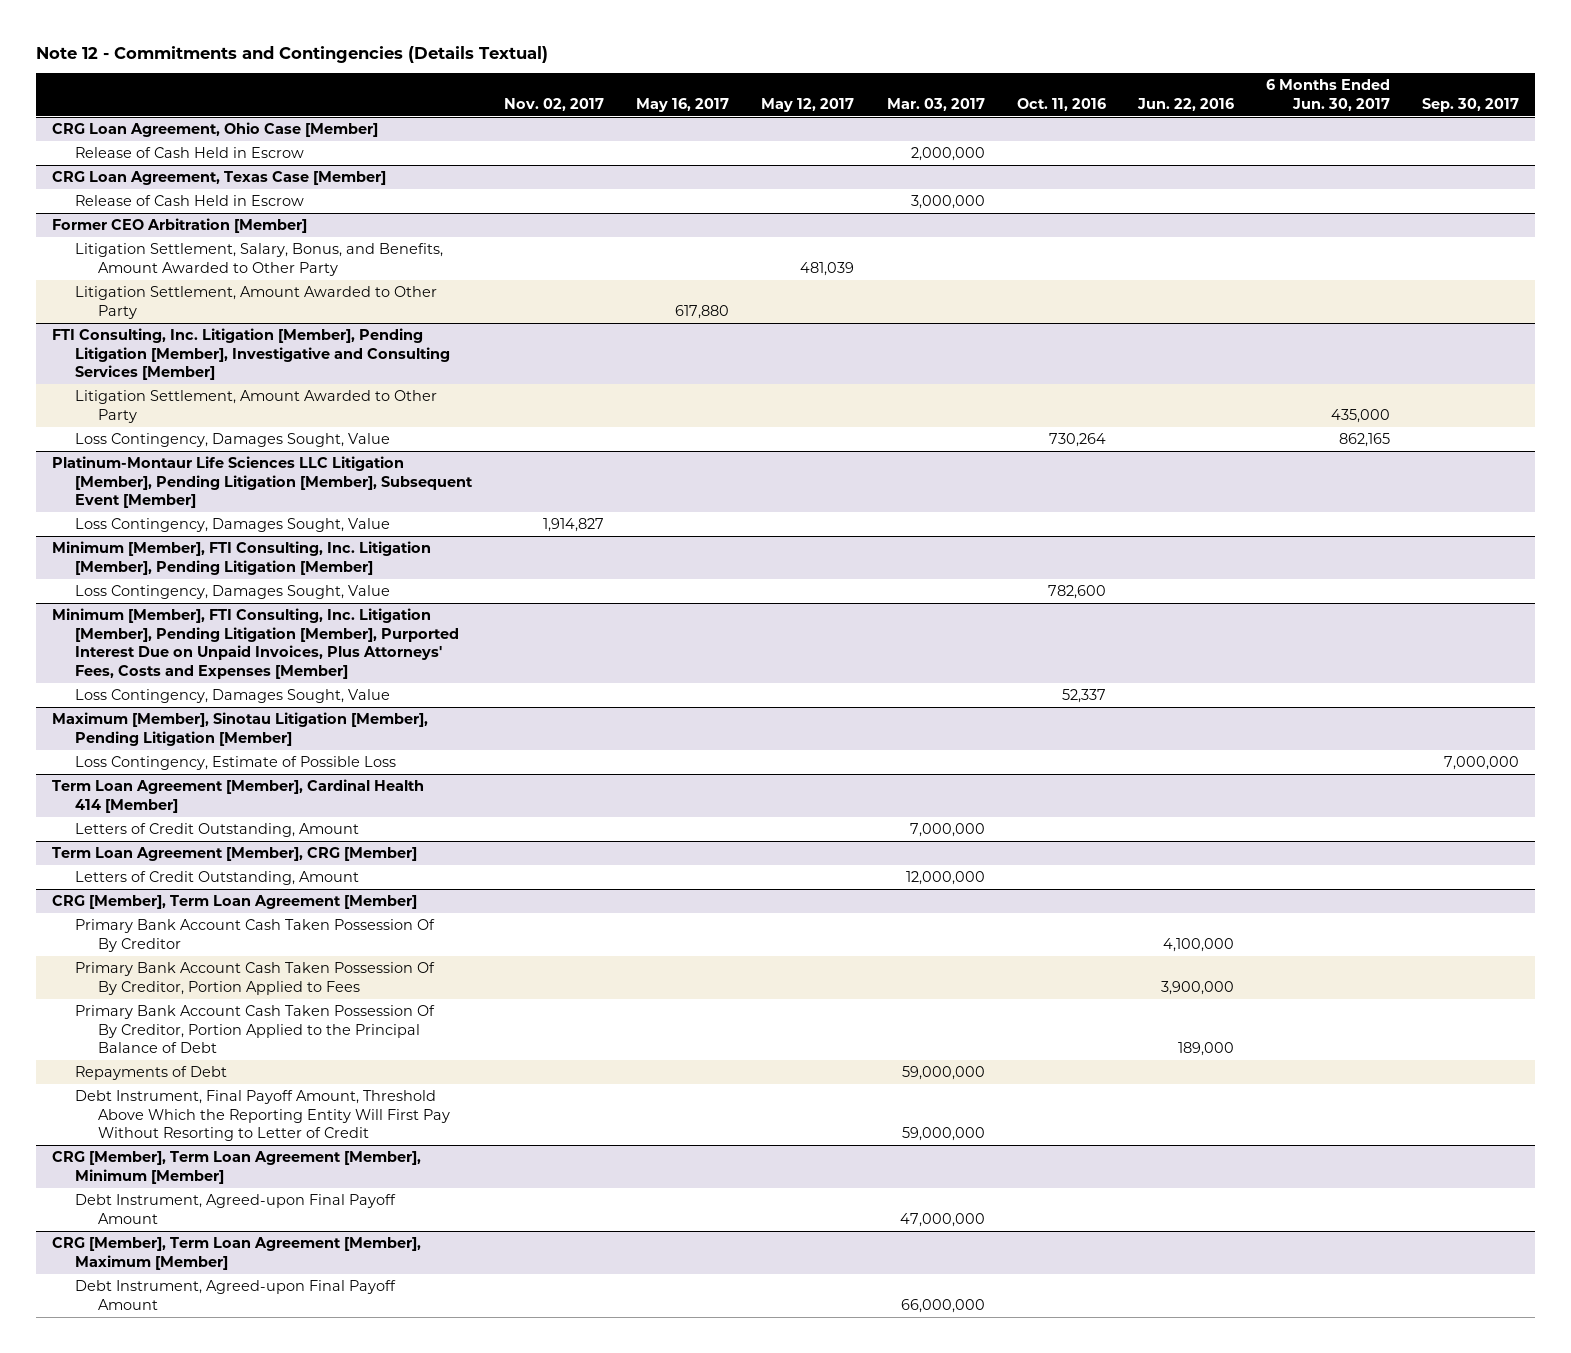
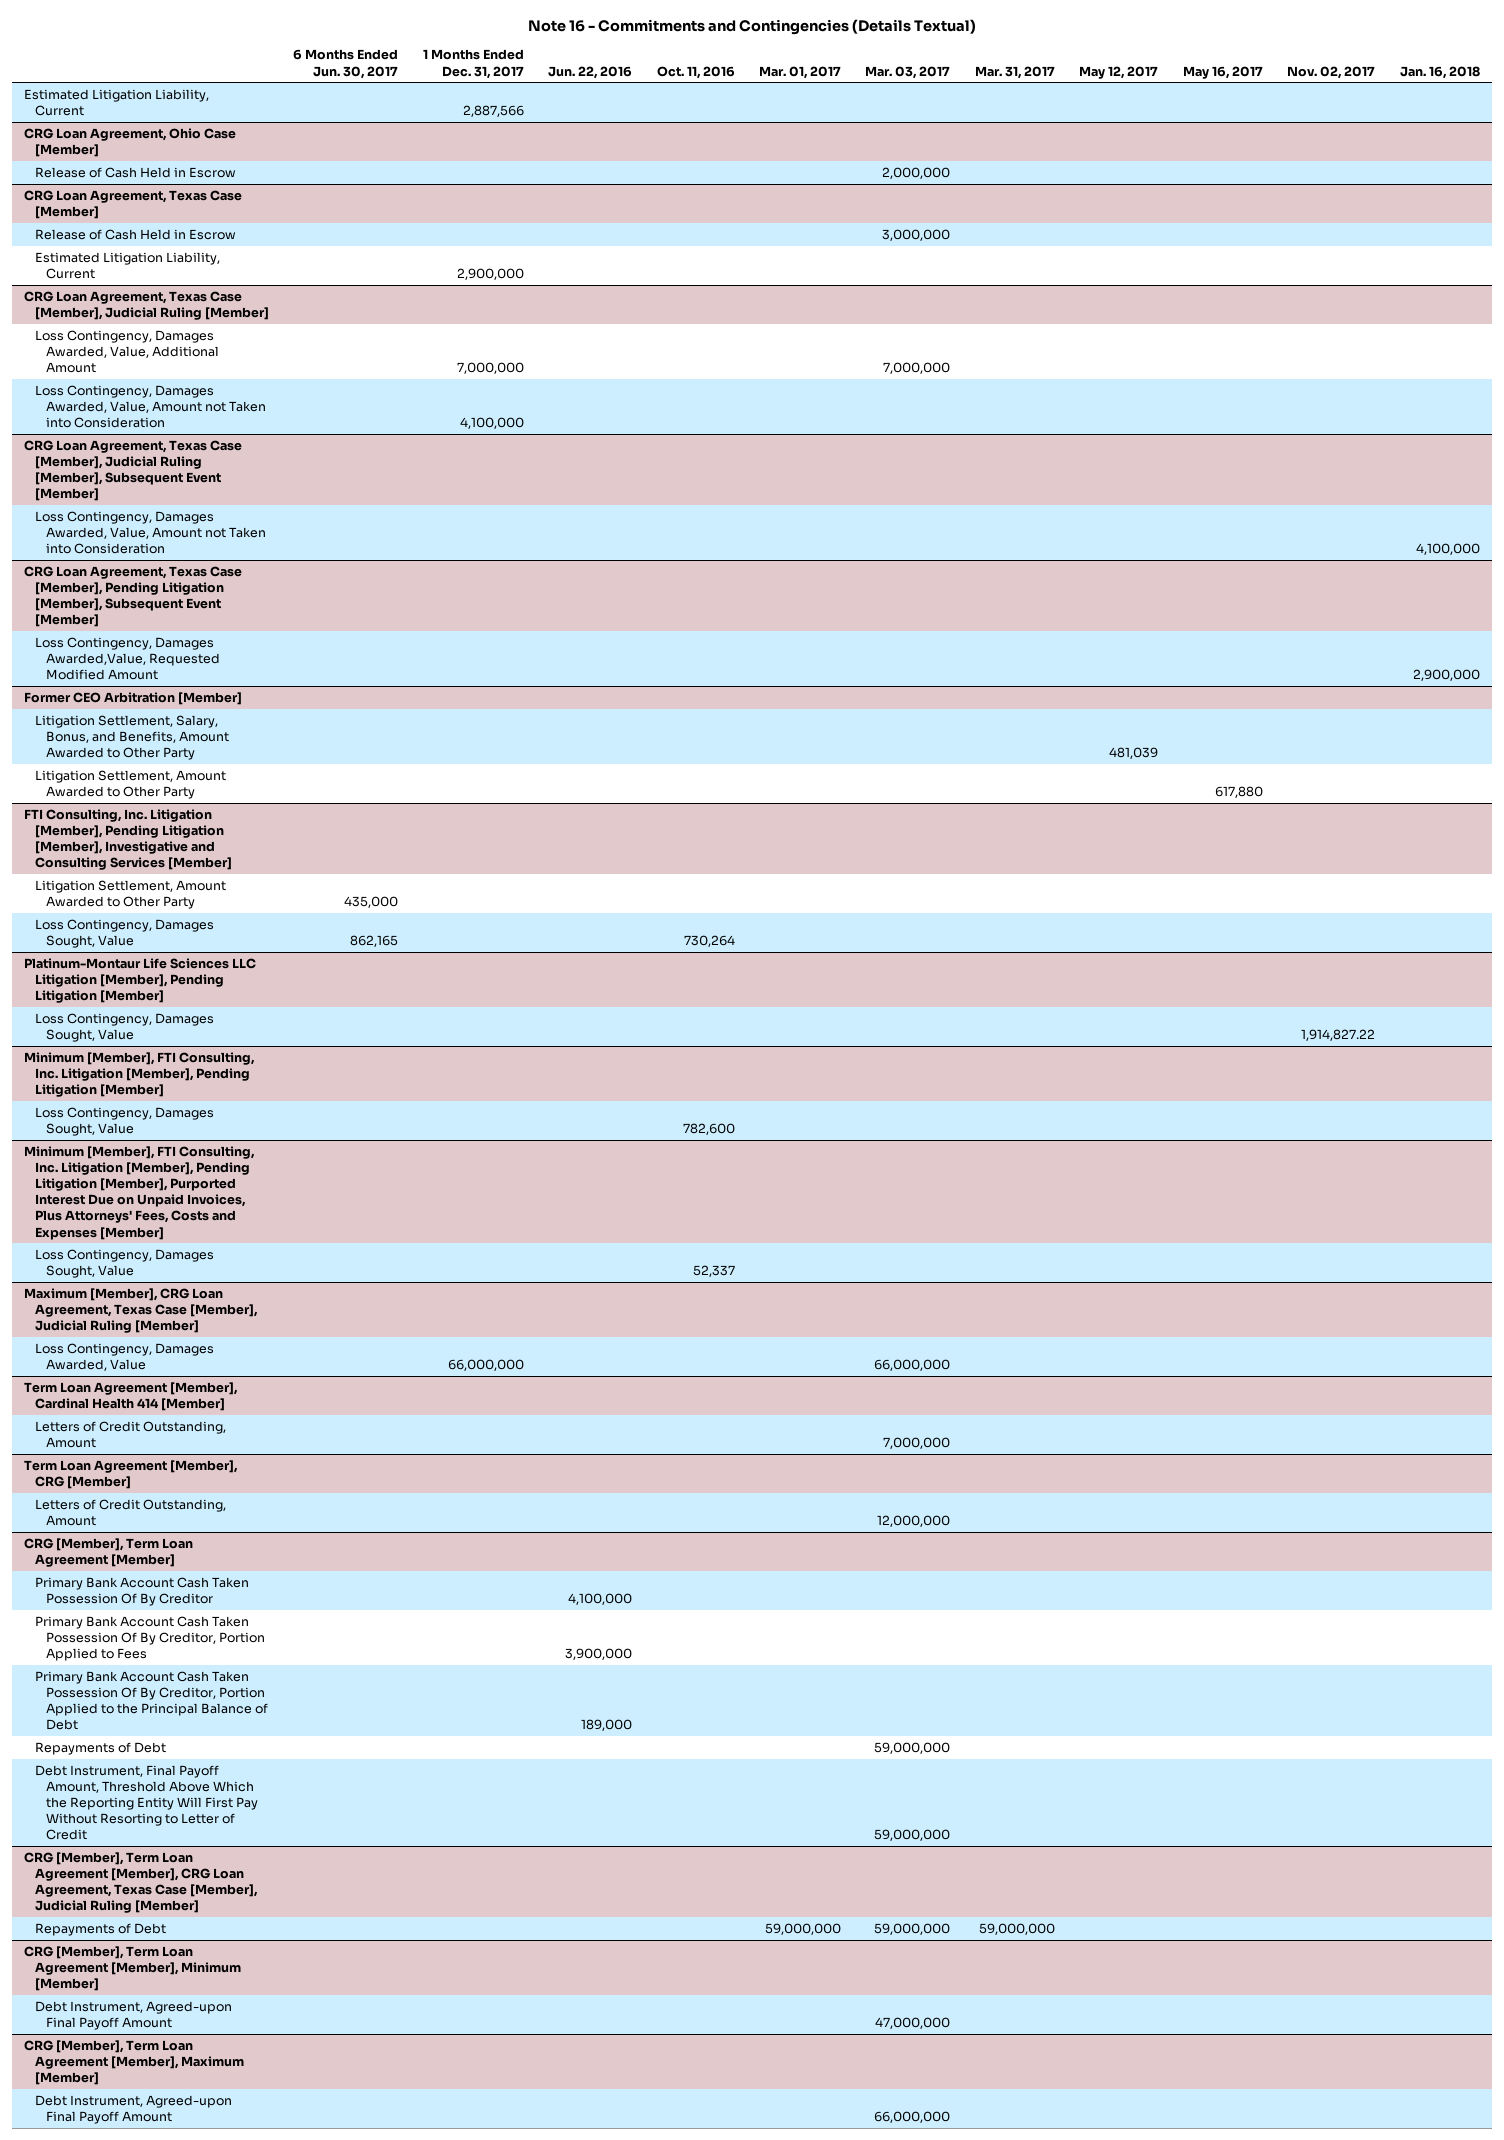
- Note 12 - Commitments and Contingencies (Details Textual)
+ Note 16 - Commitments and Contingencies (Details Textual)
- | Nov. 02, 2017 | May 16, 2017 | May 12, 2017 | Mar. 03, 2017 | Oct. 11, 2016 | Jun. 22, 2016 | 6 Months Ended Jun. 30, 2017 | Sep. 30, 2017
+ | 6 Months Ended Jun. 30, 2017 | 1 Months Ended Dec. 31, 2017 | Jun. 22, 2016 | Oct. 11, 2016 | Mar. 01, 2017 | Mar. 03, 2017 | Mar. 31, 2017 | May 12, 2017 | May 16, 2017 | Nov. 02, 2017 | Jan. 16, 2018
+ Estimated Litigation Liability, Current | | 2,887,566 | | | | | | | | |
@ CRG Loan Agreement, Texas Case [Member]
+ Estimated Litigation Liability, Current | | 2,900,000 | | | | | | | | |
+ CRG Loan Agreement, Texas Case [Member], Judicial Ruling [Member]
+ Loss Contingency, Damages Awarded, Value, Additional Amount | | 7,000,000 | | | | 7,000,000 | | | | |
+ Loss Contingency, Damages Awarded, Value, Amount not Taken into Consideration | | 4,100,000 | | | | | | | | |
+ CRG Loan Agreement, Texas Case [Member], Judicial Ruling [Member], Subsequent Event [Member]
+ Loss Contingency, Damages Awarded, Value, Amount not Taken into Consideration | | | | | | | | | | | 4,100,000
+ CRG Loan Agreement, Texas Case [Member], Pending Litigation [Member], Subsequent Event [Member]
+ Loss Contingency, Damages Awarded,Value, Requested Modified Amount | | | | | | | | | | | 2,900,000
- Platinum-Montaur Life Sciences LLC Litigation [Member], Pending Litigation [Member], Subsequent Event [Member]
- Loss Contingency, Damages Sought, Value | 1,914,827 | | | | | | |
+ Platinum-Montaur Life Sciences LLC Litigation [Member], Pending Litigation [Member]
+ Loss Contingency, Damages Sought, Value | | | | | | | | | | 1,914,827.22 |
- Maximum [Member], Sinotau Litigation [Member], Pending Litigation [Member]
- Loss Contingency, Estimate of Possible Loss | | | | | | | | 7,000,000
+ Maximum [Member], CRG Loan Agreement, Texas Case [Member], Judicial Ruling [Member]
+ Loss Contingency, Damages Awarded, Value | | 66,000,000 | | | | 66,000,000 | | | | |
+ CRG [Member], Term Loan Agreement [Member], CRG Loan Agreement, Texas Case [Member], Judicial Ruling [Member]
+ Repayments of Debt | | | | | 59,000,000 | 59,000,000 | 59,000,000 | | | |

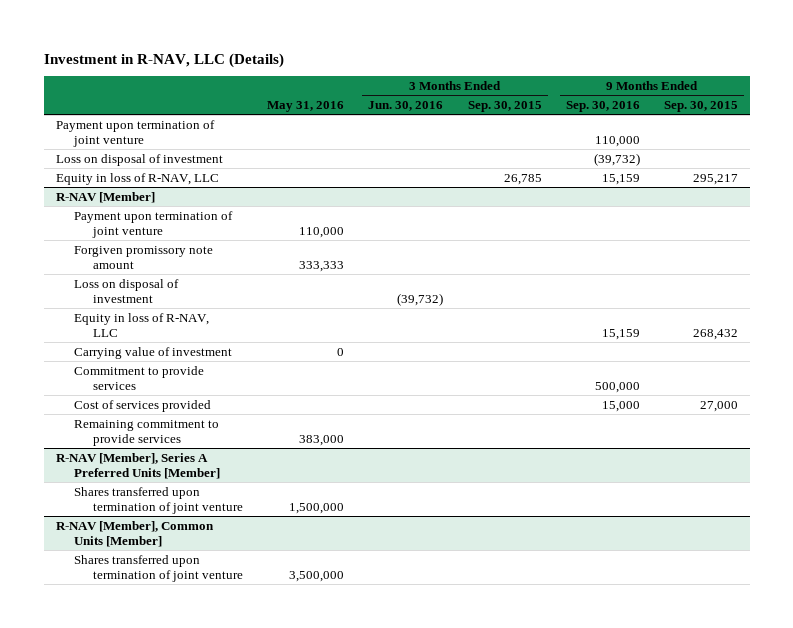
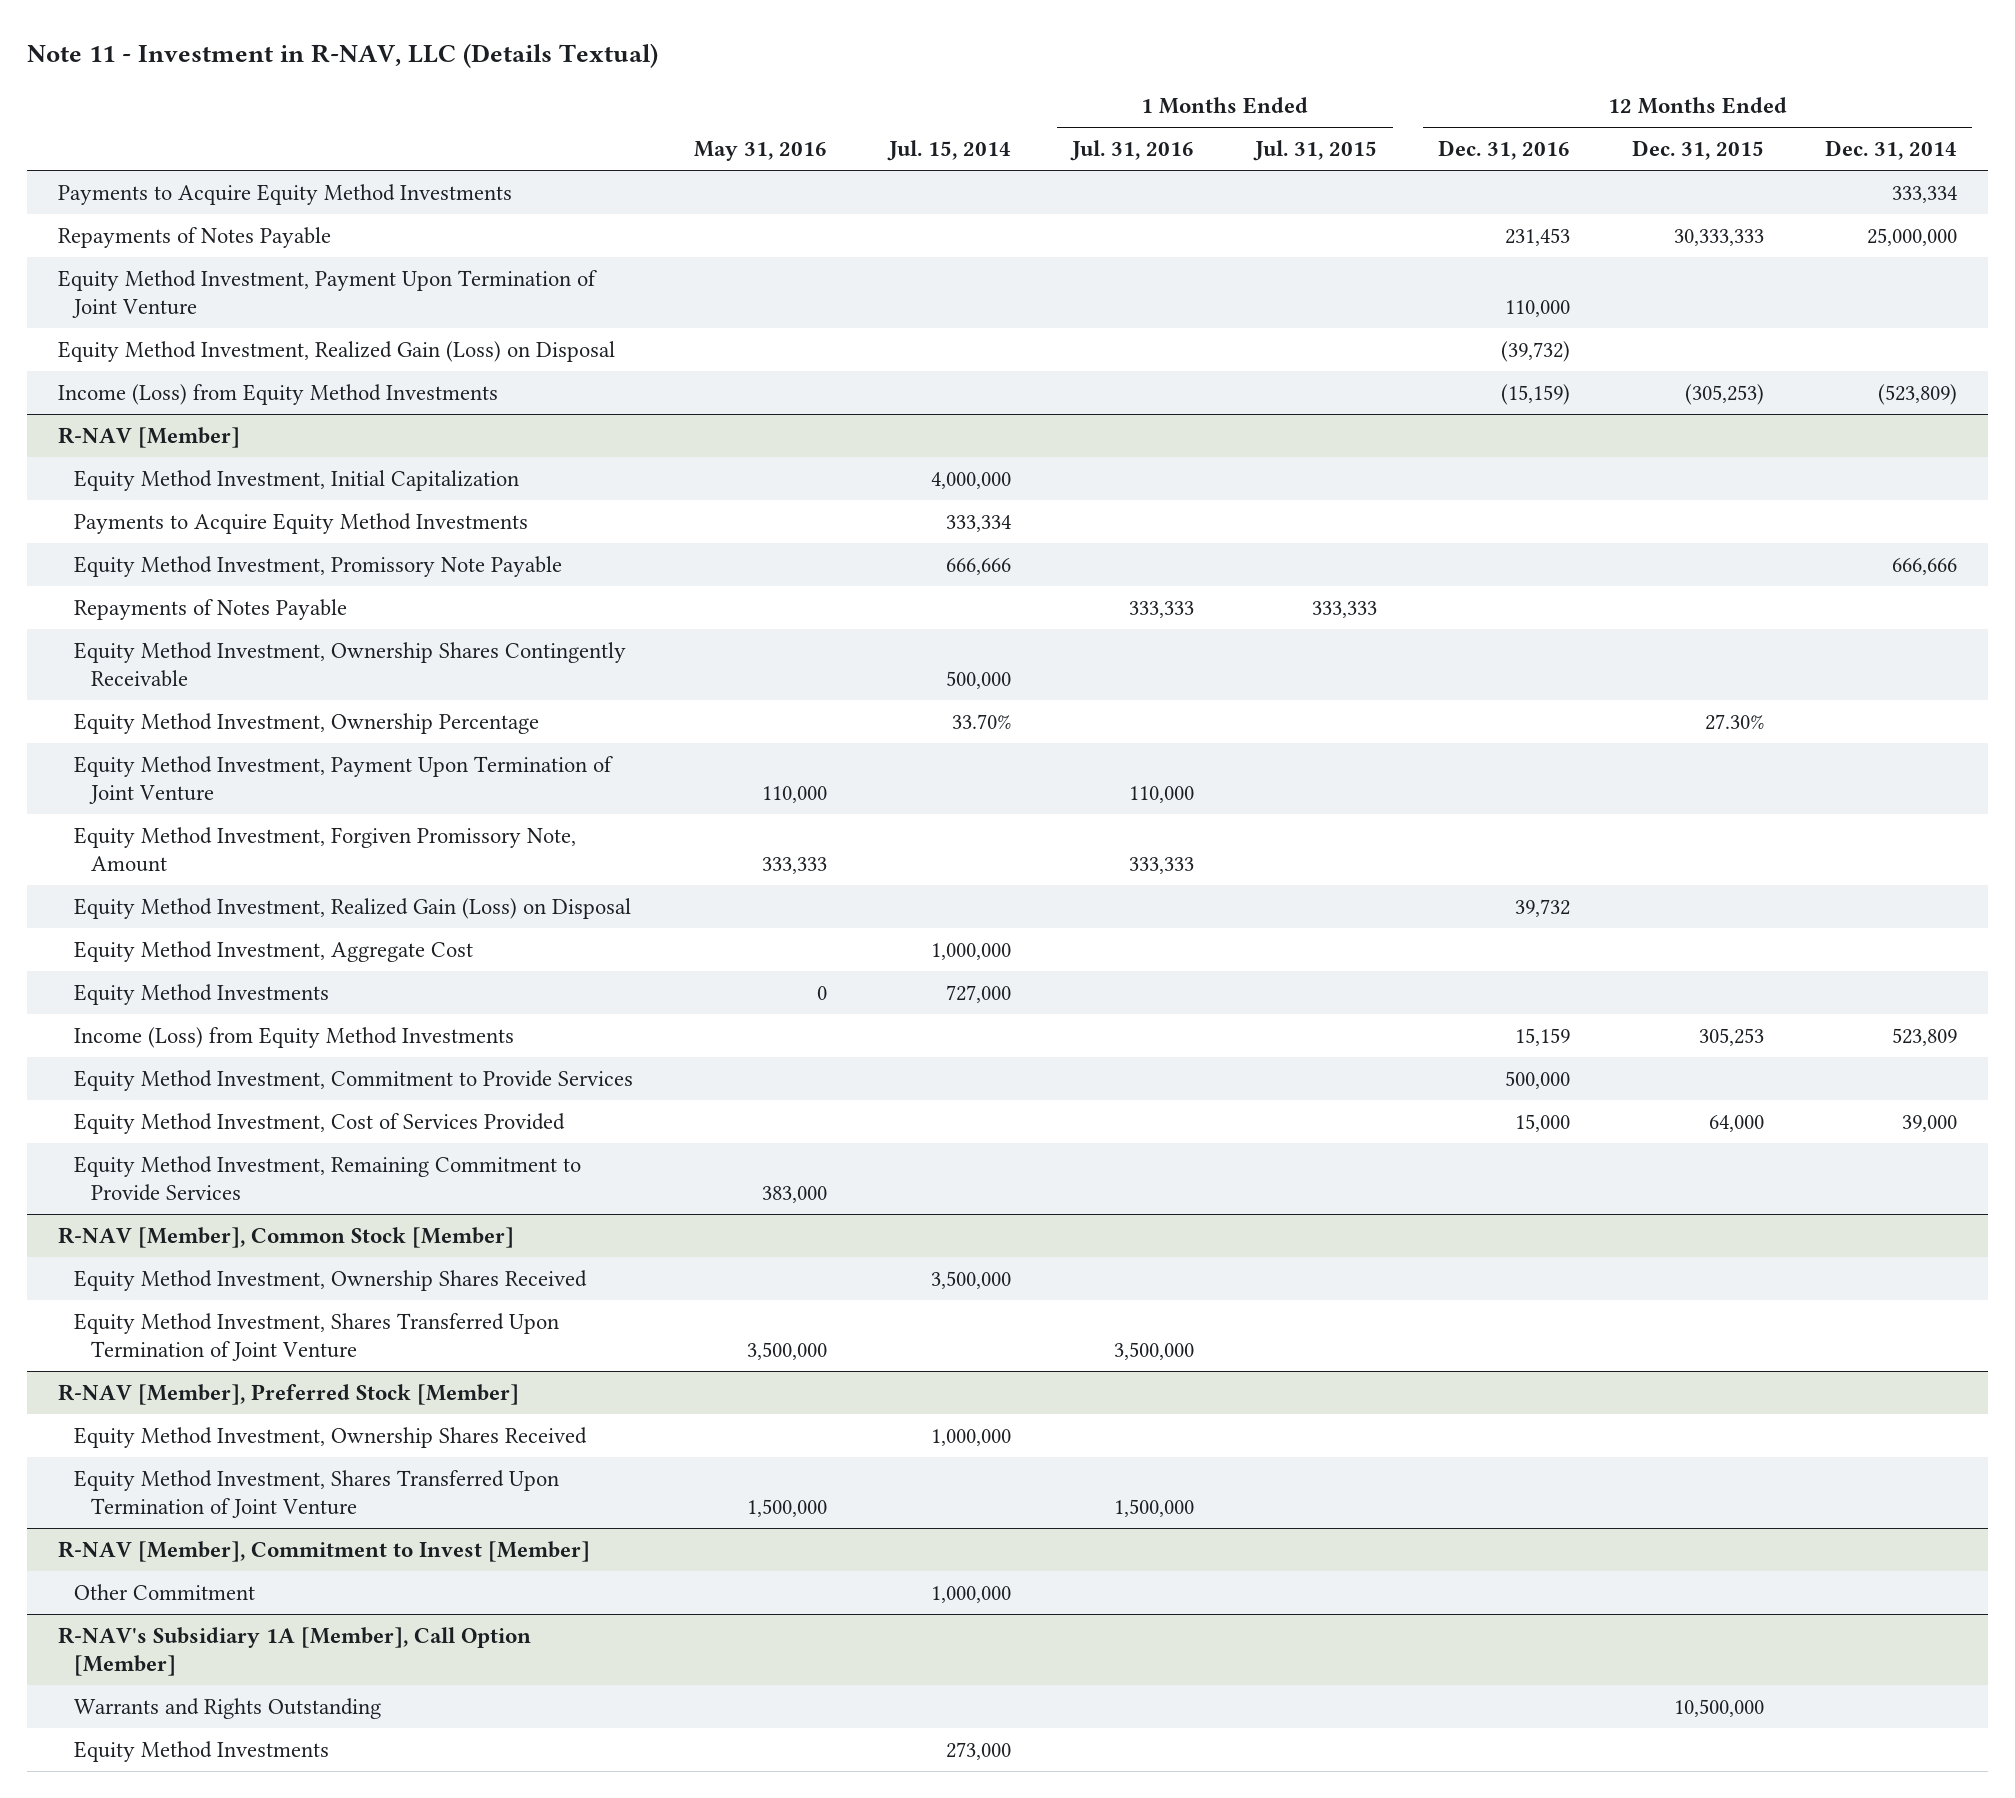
- Investment in R-NAV, LLC (Details)
+ Note 11 - Investment in R-NAV, LLC (Details Textual)
- | May 31, 2016 | 3 Months Ended Jun. 30, 2016 | 3 Months Ended Sep. 30, 2015 | 9 Months Ended Sep. 30, 2016 | 9 Months Ended Sep. 30, 2015
+ | May 31, 2016 | Jul. 15, 2014 | 1 Months Ended Jul. 31, 2016 | 1 Months Ended Jul. 31, 2015 | 12 Months Ended Dec. 31, 2016 | 12 Months Ended Dec. 31, 2015 | 12 Months Ended Dec. 31, 2014
- Payment upon termination of joint venture | | | | 110,000 |
- Loss on disposal of investment | | | | (39,732) |
- Equity in loss of R-NAV, LLC | | | 26,785 | 15,159 | 295,217
+ Payments to Acquire Equity Method Investments | | | | | | | 333,334
+ Repayments of Notes Payable | | | | | 231,453 | 30,333,333 | 25,000,000
+ Equity Method Investment, Payment Upon Termination of Joint Venture | | | | | 110,000 | |
+ Equity Method Investment, Realized Gain (Loss) on Disposal | | | | | (39,732) | |
+ Income (Loss) from Equity Method Investments | | | | | (15,159) | (305,253) | (523,809)
@ R-NAV [Member]
- Payment upon termination of joint venture | 110,000 | | | |
- Forgiven promissory note amount | 333,333 | | | |
- Loss on disposal of investment | | (39,732) | | |
- Equity in loss of R-NAV, LLC | | | | 15,159 | 268,432
- Carrying value of investment | 0 | | | |
- Commitment to provide services | | | | 500,000 |
- Cost of services provided | | | | 15,000 | 27,000
- Remaining commitment to provide services | 383,000 | | | |
- R-NAV [Member], Series A Preferred Units [Member]
- Shares transferred upon termination of joint venture | 1,500,000 | | | |
- R-NAV [Member], Common Units [Member]
- Shares transferred upon termination of joint venture | 3,500,000 | | | |
@ R-NAV [Member]
+ Equity Method Investment, Initial Capitalization | | 4,000,000 | | | | |
+ Payments to Acquire Equity Method Investments | | 333,334 | | | | |
+ Equity Method Investment, Promissory Note Payable | | 666,666 | | | | | 666,666
+ Repayments of Notes Payable | | | 333,333 | 333,333 | | |
+ Equity Method Investment, Ownership Shares Contingently Receivable | | 500,000 | | | | |
+ Equity Method Investment, Ownership Percentage | | 33.70% | | | | 27.30% |
+ Equity Method Investment, Payment Upon Termination of Joint Venture | 110,000 | | 110,000 | | | |
+ Equity Method Investment, Forgiven Promissory Note, Amount | 333,333 | | 333,333 | | | |
+ Equity Method Investment, Realized Gain (Loss) on Disposal | | | | | 39,732 | |
+ Equity Method Investment, Aggregate Cost | | 1,000,000 | | | | |
+ Equity Method Investments | 0 | 727,000 | | | | |
+ Income (Loss) from Equity Method Investments | | | | | 15,159 | 305,253 | 523,809
+ Equity Method Investment, Commitment to Provide Services | | | | | 500,000 | |
+ Equity Method Investment, Cost of Services Provided | | | | | 15,000 | 64,000 | 39,000
+ Equity Method Investment, Remaining Commitment to Provide Services | 383,000 | | | | | |
+ R-NAV [Member], Common Stock [Member]
+ Equity Method Investment, Ownership Shares Received | | 3,500,000 | | | | |
+ Equity Method Investment, Shares Transferred Upon Termination of Joint Venture | 3,500,000 | | 3,500,000 | | | |
+ R-NAV [Member], Preferred Stock [Member]
+ Equity Method Investment, Ownership Shares Received | | 1,000,000 | | | | |
+ Equity Method Investment, Shares Transferred Upon Termination of Joint Venture | 1,500,000 | | 1,500,000 | | | |
+ R-NAV [Member], Commitment to Invest [Member]
+ Other Commitment | | 1,000,000 | | | | |
+ R-NAV's Subsidiary 1A [Member], Call Option [Member]
+ Warrants and Rights Outstanding | | | | | | 10,500,000 |
+ Equity Method Investments | | 273,000 | | | | |

